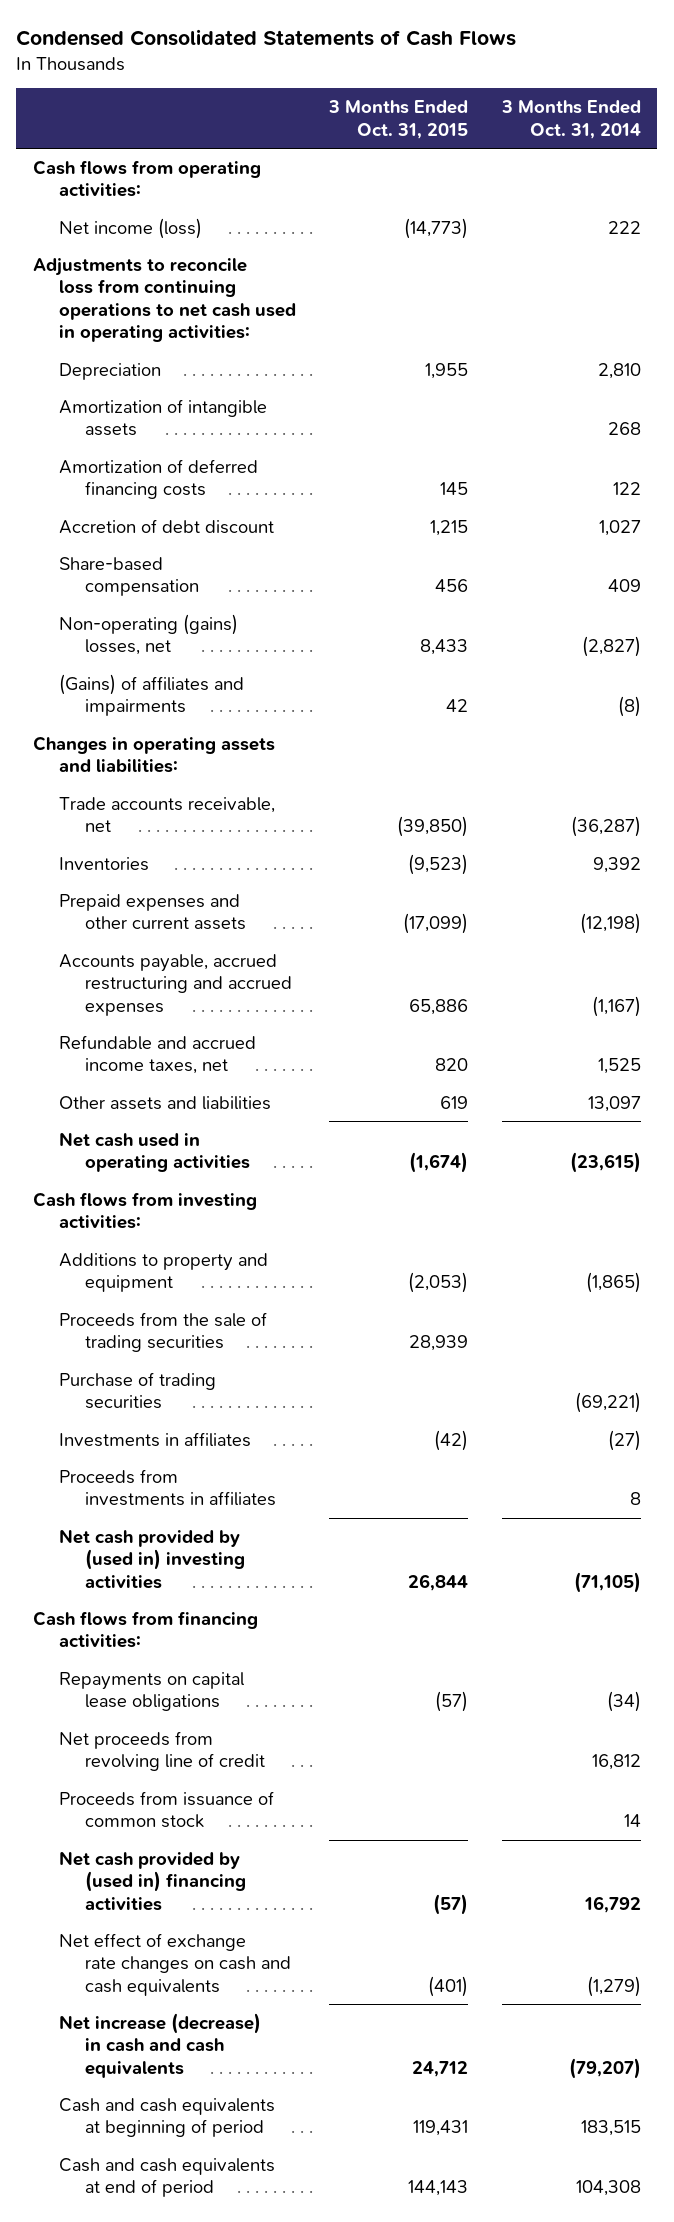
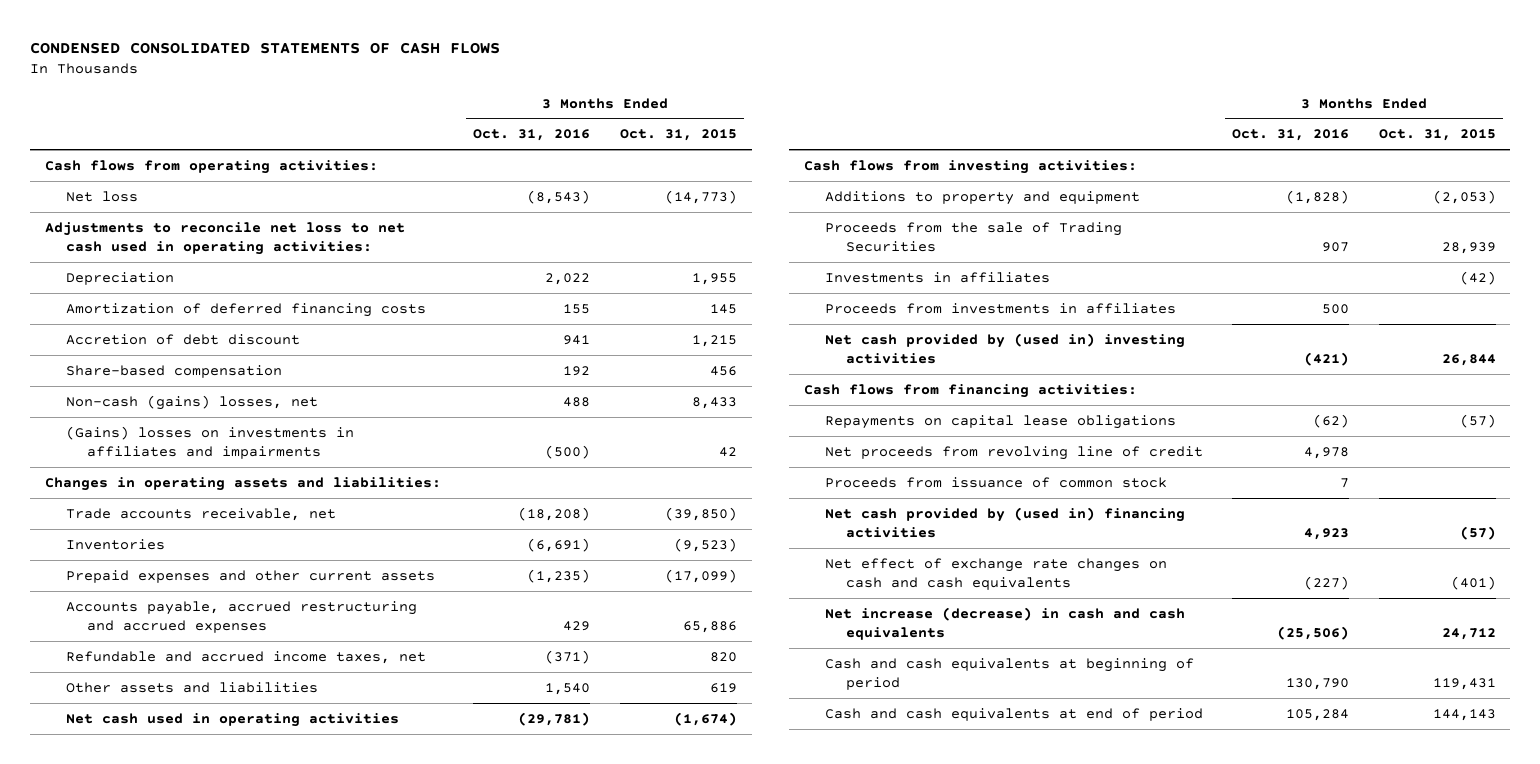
- Condensed Consolidated Statements of Cash Flows
+ CONDENSED CONSOLIDATED STATEMENTS OF CASH FLOWS
- | 3 Months Ended Oct. 31, 2015 | 3 Months Ended Oct. 31, 2014
+ | 3 Months Ended Oct. 31, 2016 | 3 Months Ended Oct. 31, 2015
- Net income (loss) | (14,773) | 222
- Adjustments to reconcile loss from continuing operations to net cash used in operating activities:
+ Net loss | (8,543) | (14,773)
+ Adjustments to reconcile net loss to net cash used in operating activities:
- Amortization of intangible assets | | 268
- Non-operating (gains) losses, net | 8,433 | (2,827)
- (Gains) of affiliates and impairments | 42 | (8)
+ Non-cash (gains) losses, net | 488 | 8,433
+ (Gains) losses on investments in affiliates and impairments | (500) | 42
- Proceeds from the sale of trading securities | 28,939 |
- Purchase of trading securities | | (69,221)
+ Proceeds from the sale of Trading Securities | 907 | 28,939

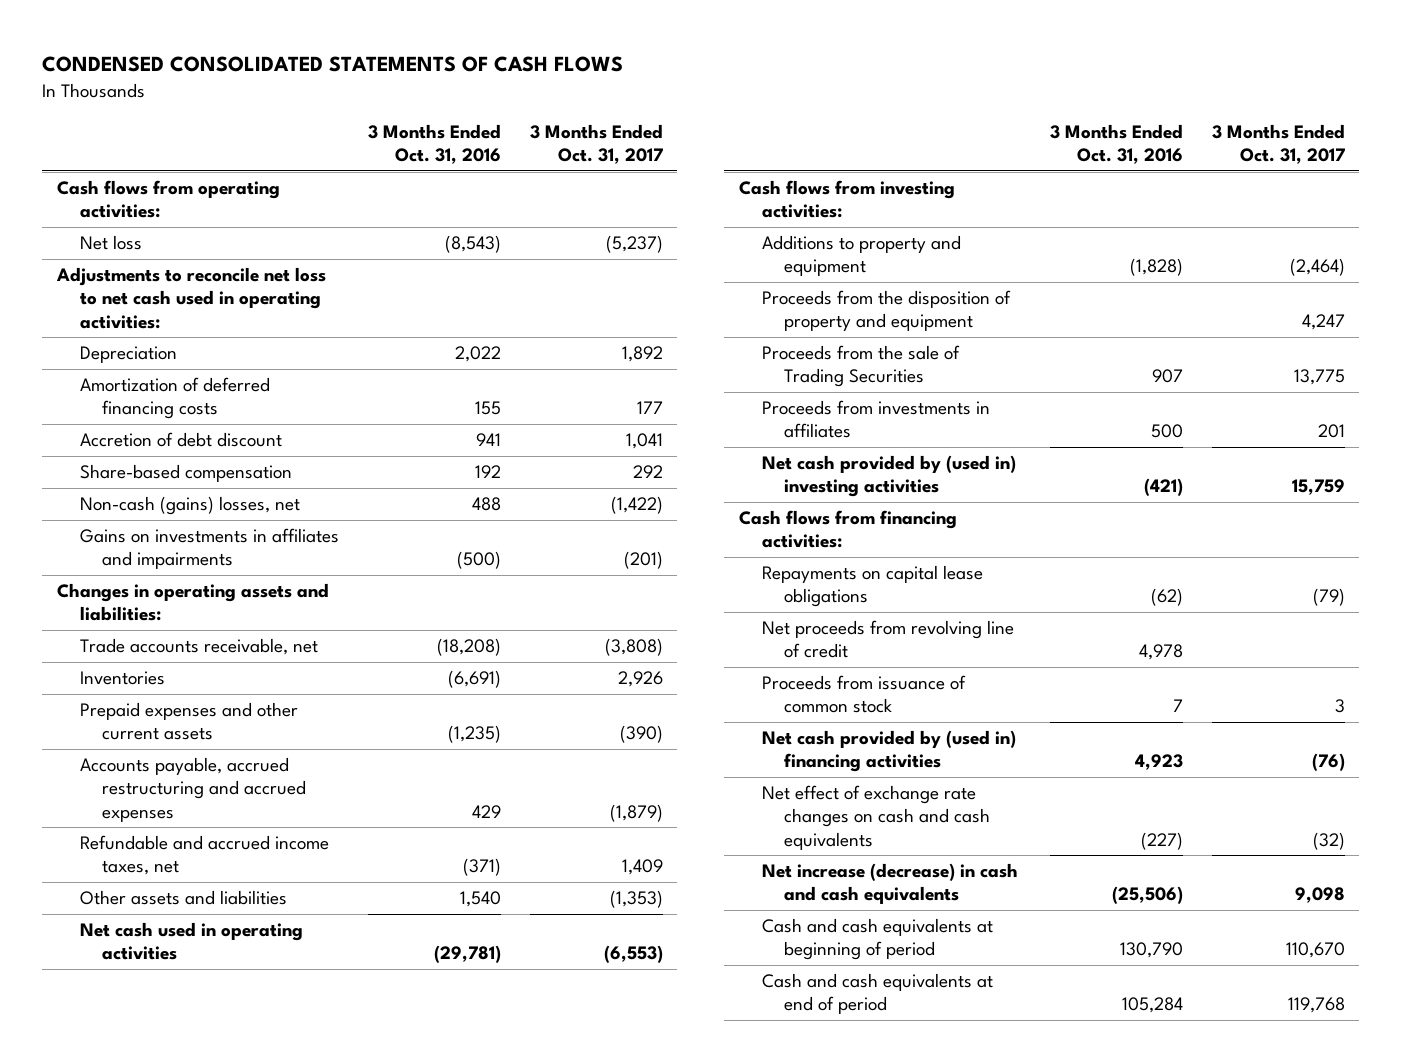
- | 3 Months Ended Oct. 31, 2016 | 3 Months Ended Oct. 31, 2015
+ | 3 Months Ended Oct. 31, 2016 | 3 Months Ended Oct. 31, 2017
- (Gains) losses on investments in affiliates and impairments | (500) | 42
+ Gains on investments in affiliates and impairments | (500) | (201)
+ Proceeds from the disposition of property and equipment | | 4,247
- Investments in affiliates | | (42)

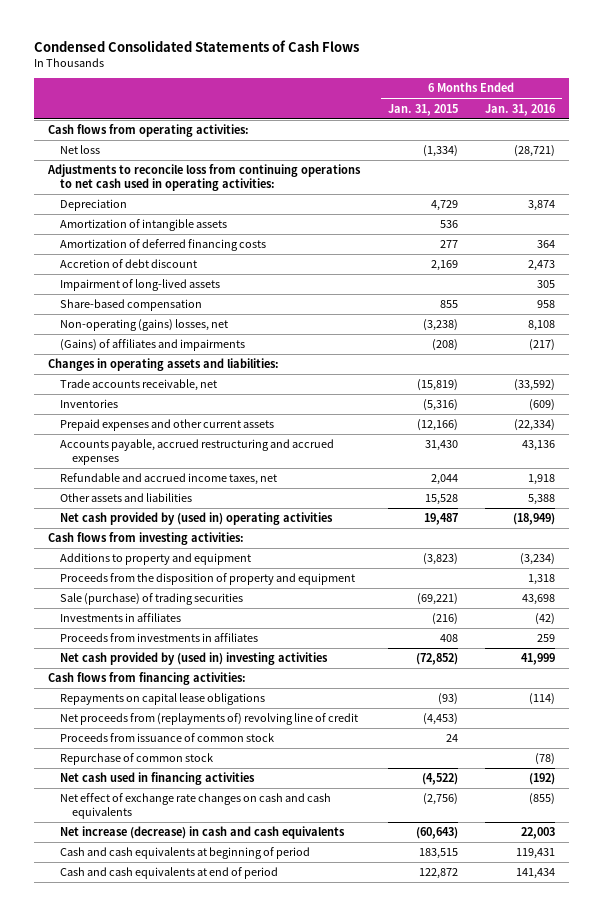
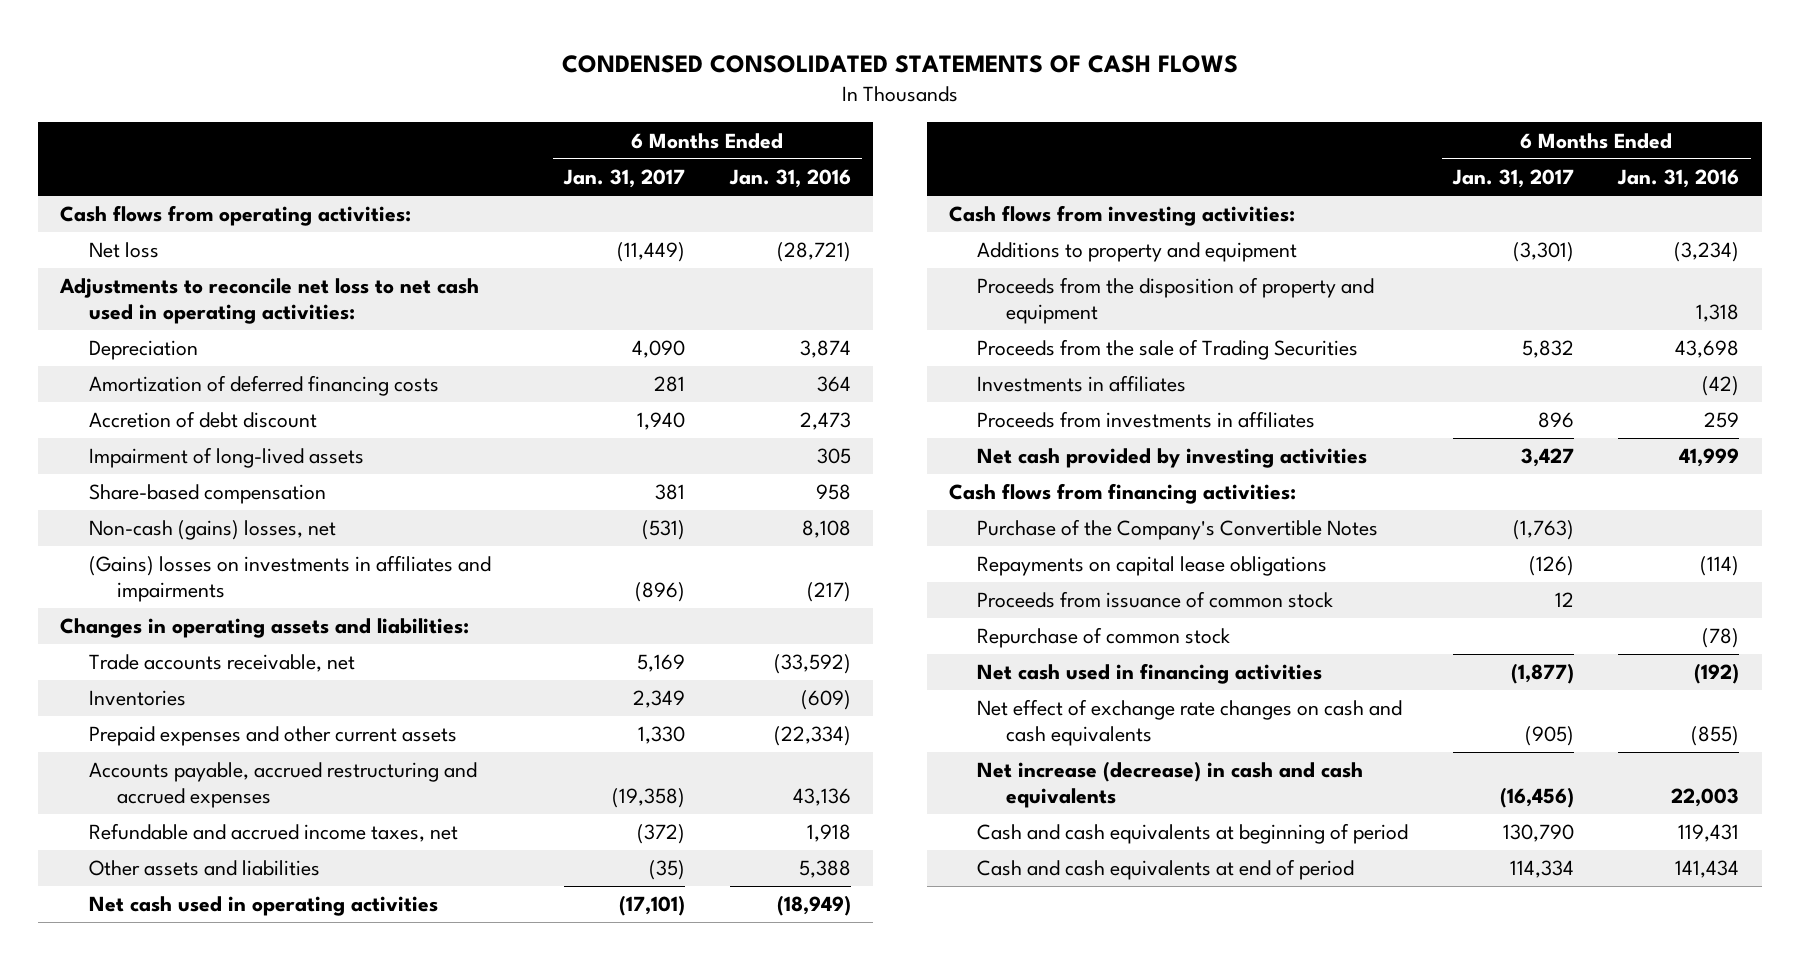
- Condensed Consolidated Statements of Cash Flows
+ CONDENSED CONSOLIDATED STATEMENTS OF CASH FLOWS
- | 6 Months Ended Jan. 31, 2015 | 6 Months Ended Jan. 31, 2016
+ | 6 Months Ended Jan. 31, 2017 | 6 Months Ended Jan. 31, 2016
- Adjustments to reconcile loss from continuing operations to net cash used in operating activities:
+ Adjustments to reconcile net loss to net cash used in operating activities:
- Amortization of intangible assets | 536 |
- Non-operating (gains) losses, net | (3,238) | 8,108
- (Gains) of affiliates and impairments | (208) | (217)
+ Non-cash (gains) losses, net | (531) | 8,108
+ (Gains) losses on investments in affiliates and impairments | (896) | (217)
- Net cash provided by (used in) operating activities | 19,487 | (18,949)
+ Net cash used in operating activities | (17,101) | (18,949)
- Sale (purchase) of trading securities | (69,221) | 43,698
+ Proceeds from the sale of Trading Securities | 5,832 | 43,698
- Net cash provided by (used in) investing activities | (72,852) | 41,999
+ Net cash provided by investing activities | 3,427 | 41,999
+ Purchase of the Company's Convertible Notes | (1,763) |
- Net proceeds from (replayments of) revolving line of credit | (4,453) |

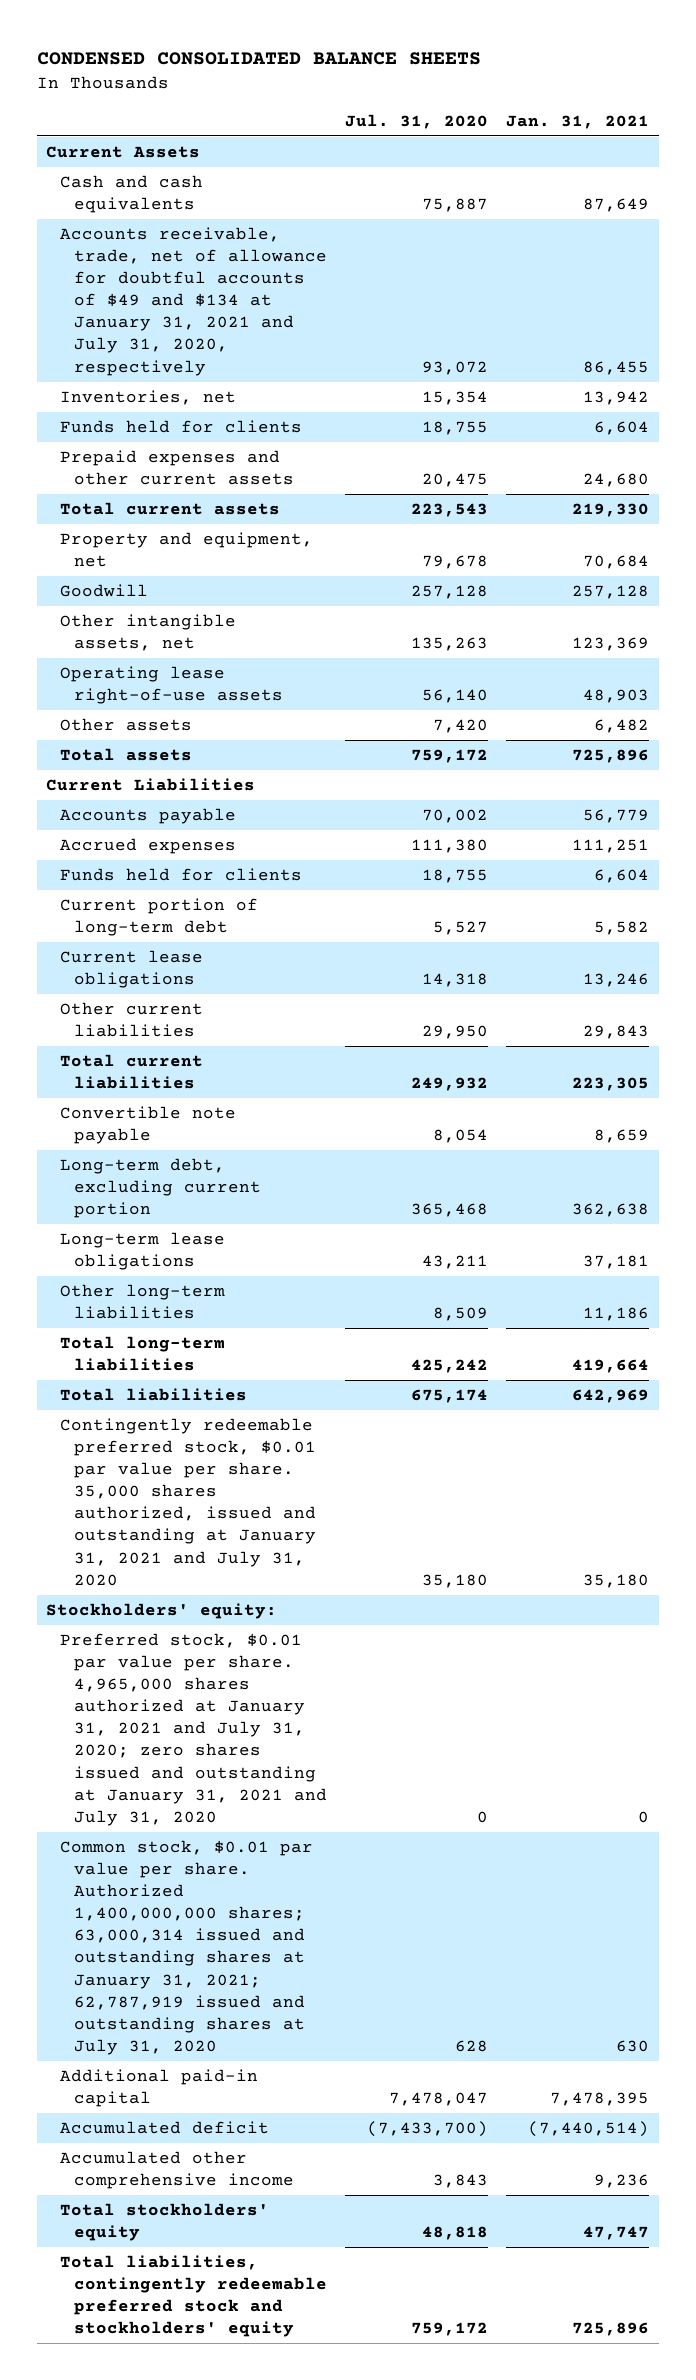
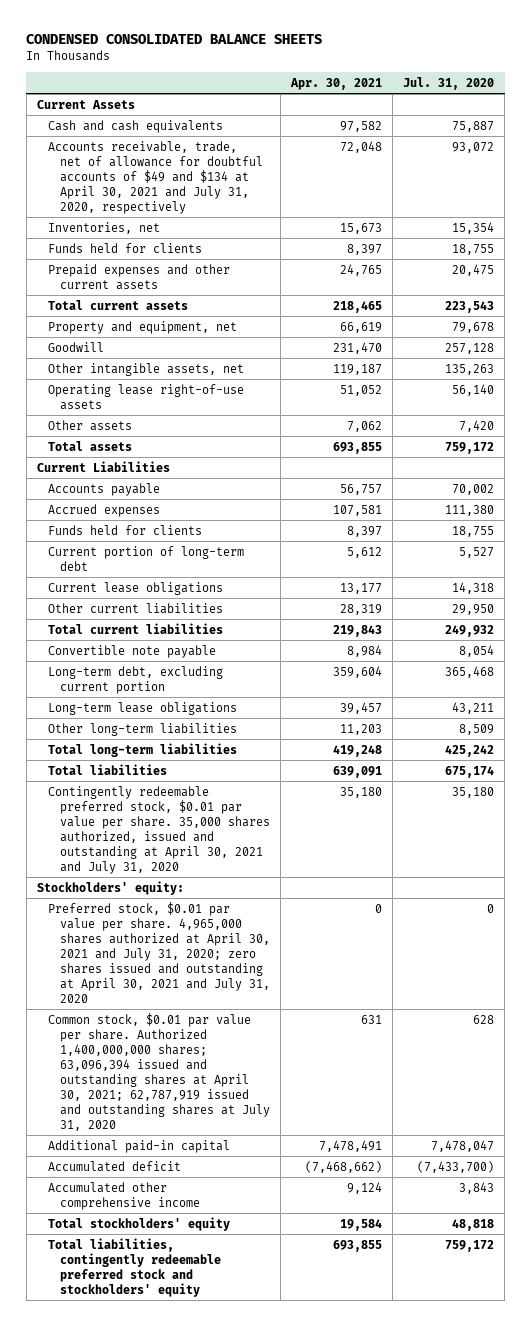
- | Jul. 31, 2020 | Jan. 31, 2021
+ | Apr. 30, 2021 | Jul. 31, 2020
- Accounts receivable, trade, net of allowance for doubtful accounts of $49 and $134 at January 31, 2021 and July 31, 2020, respectively | 93,072 | 86,455
+ Accounts receivable, trade, net of allowance for doubtful accounts of $49 and $134 at April 30, 2021 and July 31, 2020, respectively | 72,048 | 93,072
- Contingently redeemable preferred stock, $0.01 par value per share. 35,000 shares authorized, issued and outstanding at January 31, 2021 and July 31, 2020 | 35,180 | 35,180
+ Contingently redeemable preferred stock, $0.01 par value per share. 35,000 shares authorized, issued and outstanding at April 30, 2021 and July 31, 2020 | 35,180 | 35,180
- Preferred stock, $0.01 par value per share. 4,965,000 shares authorized at January 31, 2021 and July 31, 2020; zero shares issued and outstanding at January 31, 2021 and July 31, 2020 | 0 | 0
- Common stock, $0.01 par value per share. Authorized 1,400,000,000 shares; 63,000,314 issued and outstanding shares at January 31, 2021; 62,787,919 issued and outstanding shares at July 31, 2020 | 628 | 630
+ Preferred stock, $0.01 par value per share. 4,965,000 shares authorized at April 30, 2021 and July 31, 2020; zero shares issued and outstanding at April 30, 2021 and July 31, 2020 | 0 | 0
+ Common stock, $0.01 par value per share. Authorized 1,400,000,000 shares; 63,096,394 issued and outstanding shares at April 30, 2021; 62,787,919 issued and outstanding shares at July 31, 2020 | 631 | 628

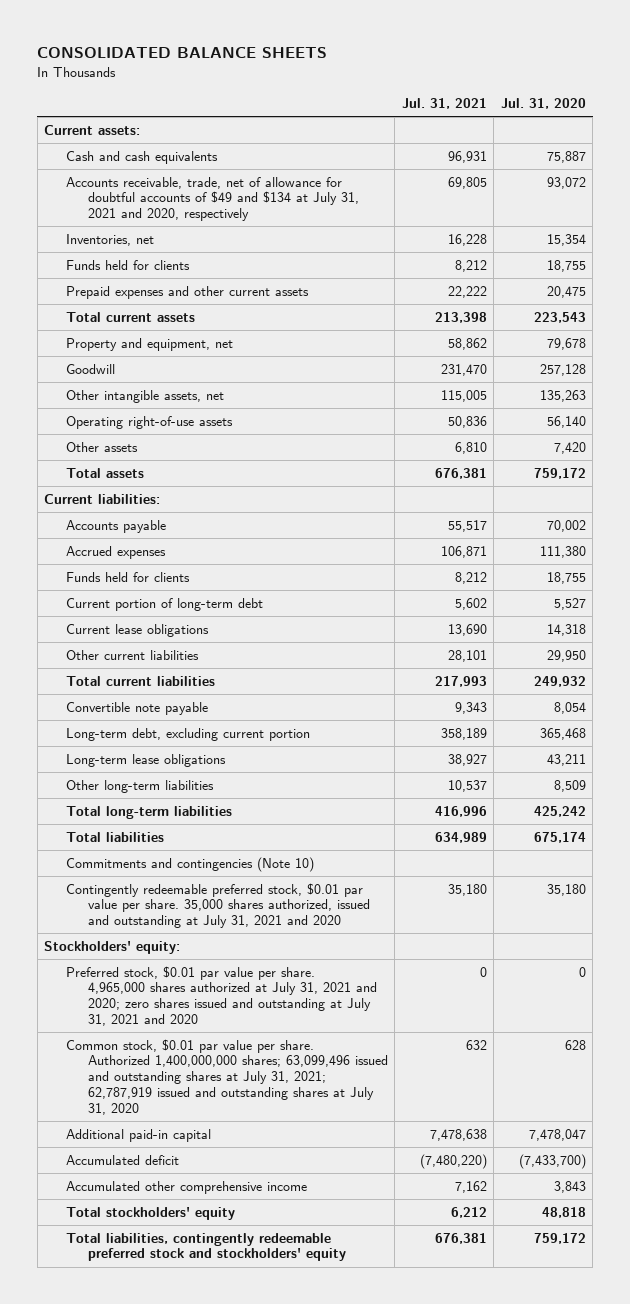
- CONDENSED CONSOLIDATED BALANCE SHEETS
+ CONSOLIDATED BALANCE SHEETS
- | Apr. 30, 2021 | Jul. 31, 2020
+ | Jul. 31, 2021 | Jul. 31, 2020
- Current Assets
+ Current assets:
- Accounts receivable, trade, net of allowance for doubtful accounts of $49 and $134 at April 30, 2021 and July 31, 2020, respectively | 72,048 | 93,072
+ Accounts receivable, trade, net of allowance for doubtful accounts of $49 and $134 at July 31, 2021 and 2020, respectively | 69,805 | 93,072
- Operating lease right-of-use assets | 51,052 | 56,140
+ Operating right-of-use assets | 50,836 | 56,140
- Current Liabilities
+ Current liabilities:
- Contingently redeemable preferred stock, $0.01 par value per share. 35,000 shares authorized, issued and outstanding at April 30, 2021 and July 31, 2020 | 35,180 | 35,180
+ Commitments and contingencies (Note 10)
+ Contingently redeemable preferred stock, $0.01 par value per share. 35,000 shares authorized, issued and outstanding at July 31, 2021 and 2020 | 35,180 | 35,180
- Preferred stock, $0.01 par value per share. 4,965,000 shares authorized at April 30, 2021 and July 31, 2020; zero shares issued and outstanding at April 30, 2021 and July 31, 2020 | 0 | 0
- Common stock, $0.01 par value per share. Authorized 1,400,000,000 shares; 63,096,394 issued and outstanding shares at April 30, 2021; 62,787,919 issued and outstanding shares at July 31, 2020 | 631 | 628
+ Preferred stock, $0.01 par value per share. 4,965,000 shares authorized at July 31, 2021 and 2020; zero shares issued and outstanding at July 31, 2021 and 2020 | 0 | 0
+ Common stock, $0.01 par value per share. Authorized 1,400,000,000 shares; 63,099,496 issued and outstanding shares at July 31, 2021; 62,787,919 issued and outstanding shares at July 31, 2020 | 632 | 628

